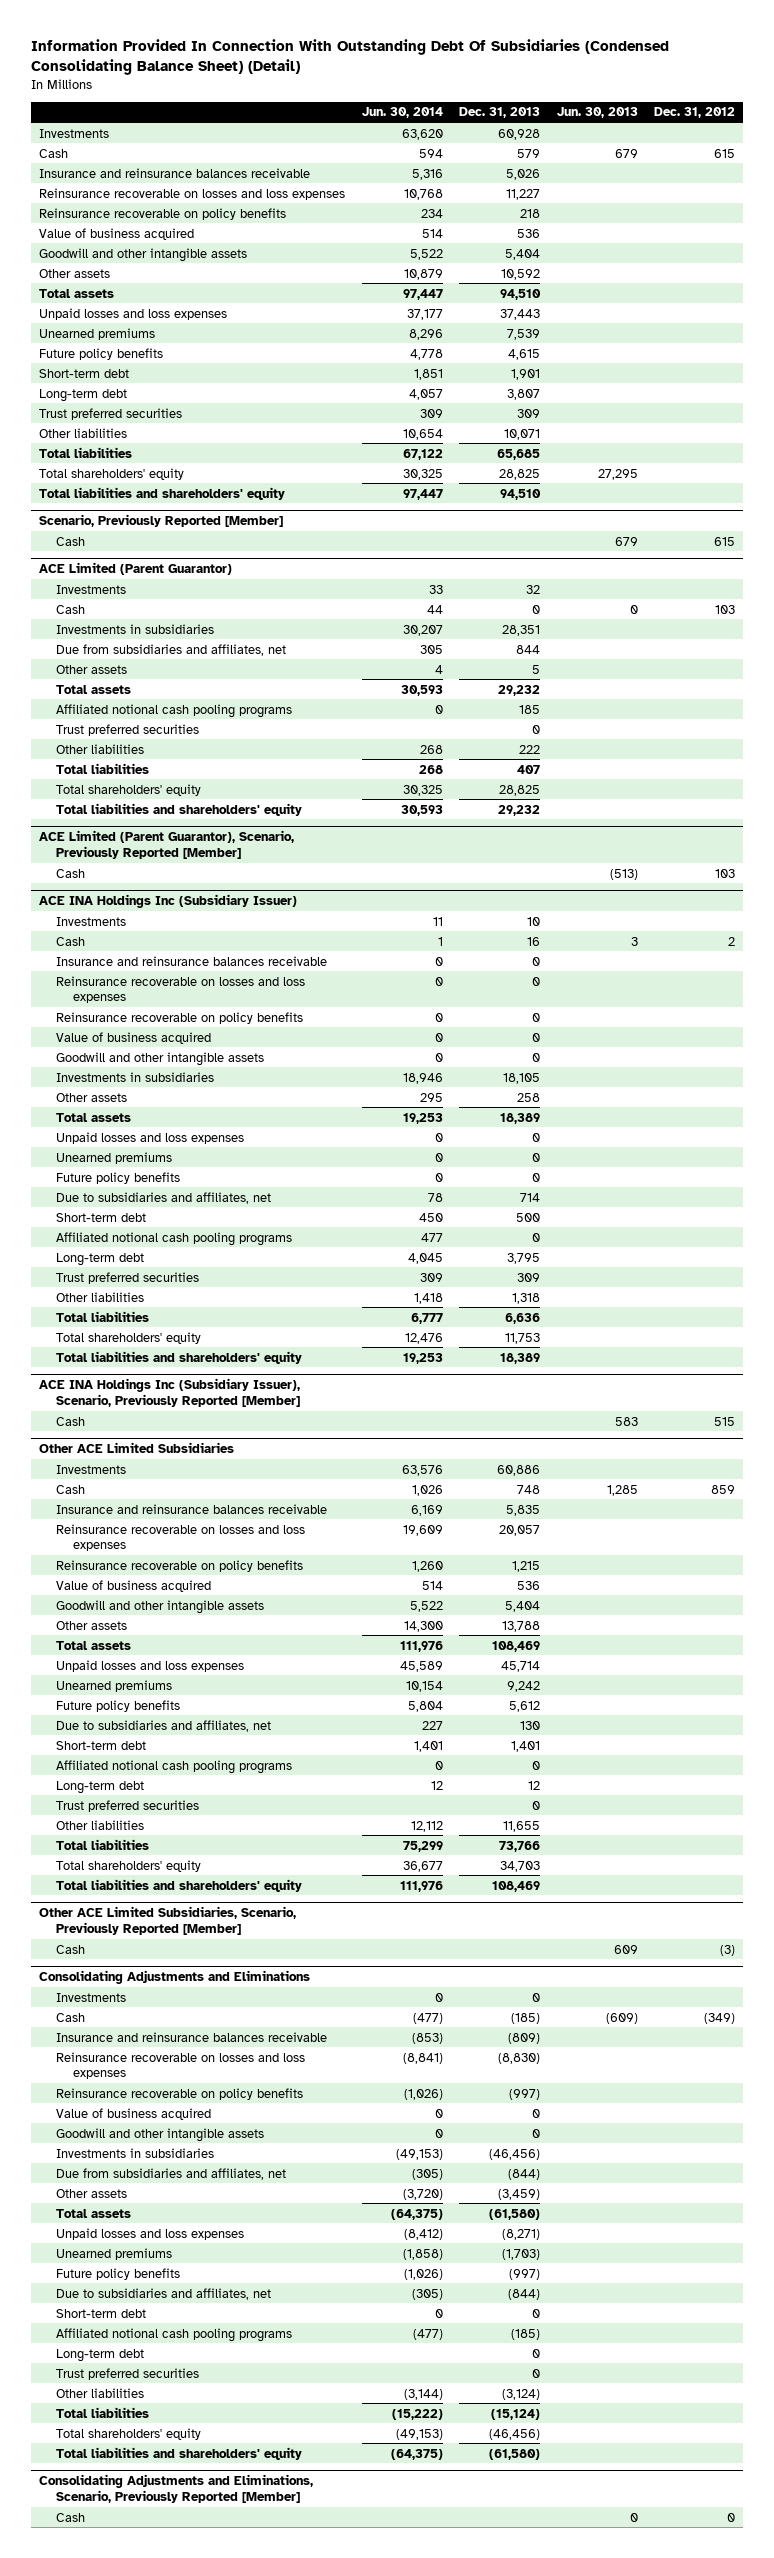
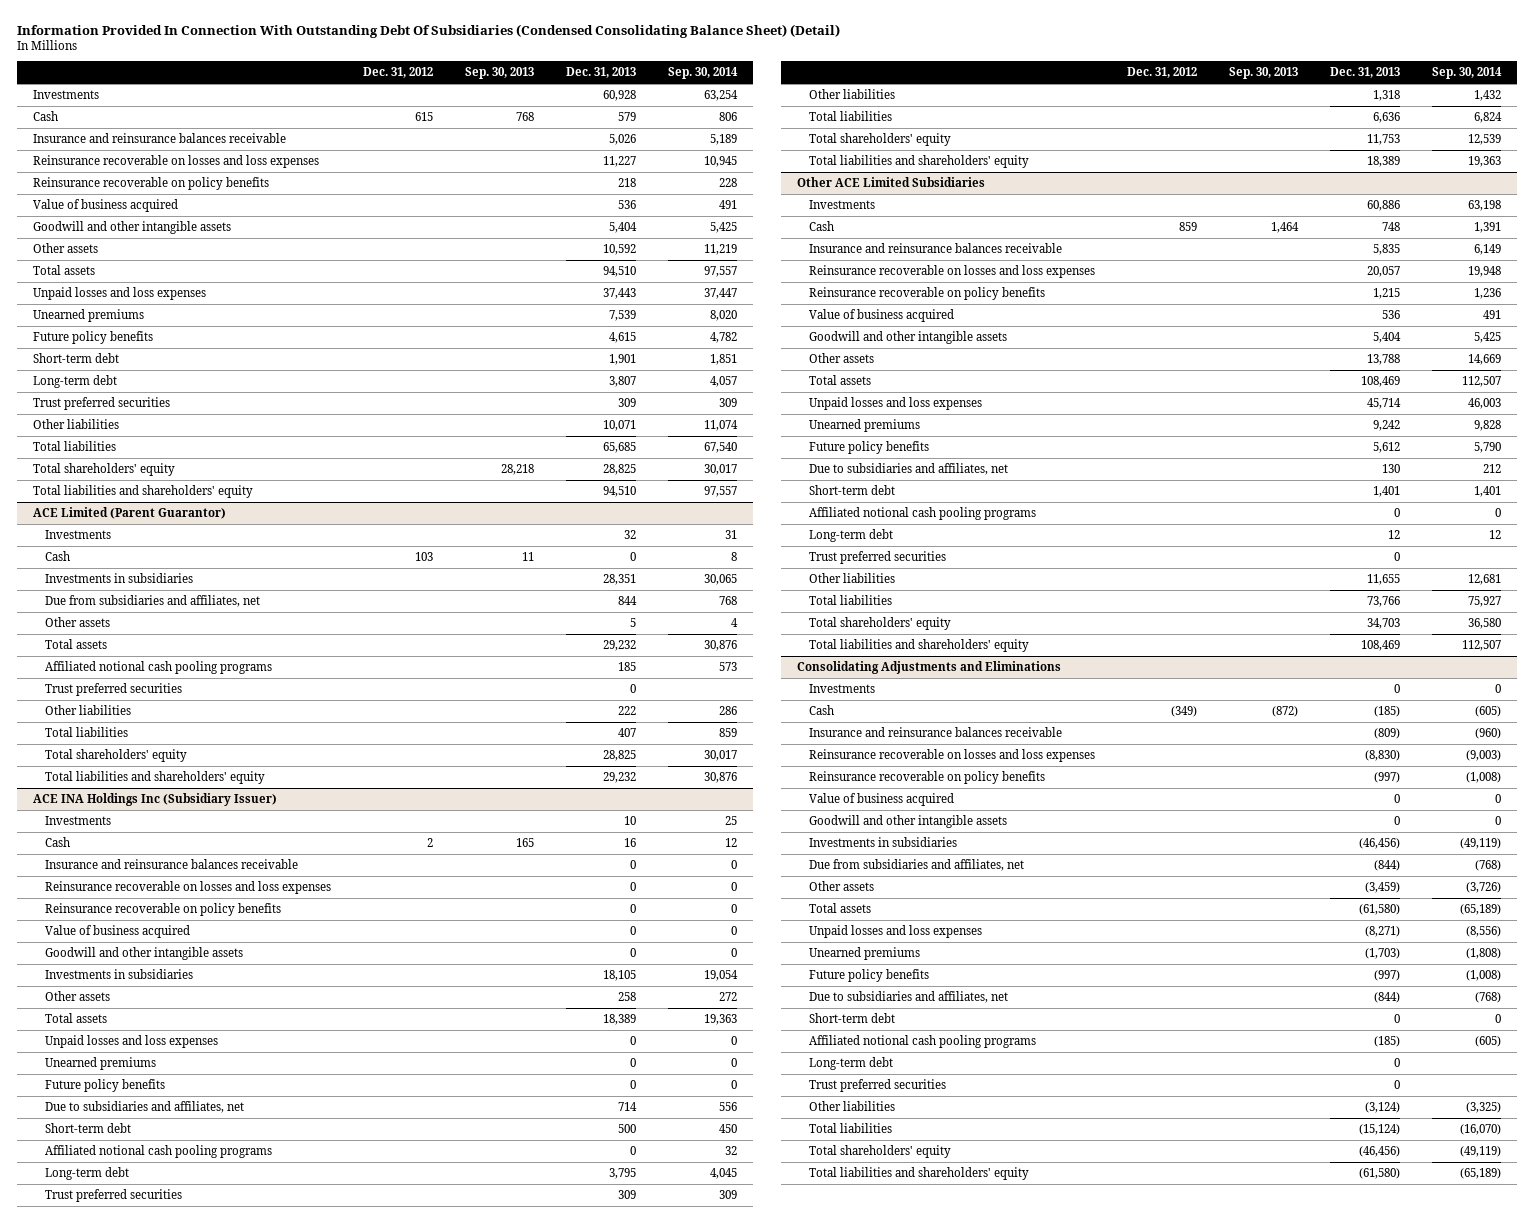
- | Jun. 30, 2014 | Dec. 31, 2013 | Jun. 30, 2013 | Dec. 31, 2012
+ | Dec. 31, 2012 | Sep. 30, 2013 | Dec. 31, 2013 | Sep. 30, 2014
- Scenario, Previously Reported [Member]
- Cash | | | 679 | 615
- ACE Limited (Parent Guarantor), Scenario, Previously Reported [Member]
- Cash | | | (513) | 103
- ACE INA Holdings Inc (Subsidiary Issuer), Scenario, Previously Reported [Member]
- Cash | | | 583 | 515
- Other ACE Limited Subsidiaries, Scenario, Previously Reported [Member]
- Cash | | | 609 | (3)
- Consolidating Adjustments and Eliminations, Scenario, Previously Reported [Member]
- Cash | | | 0 | 0

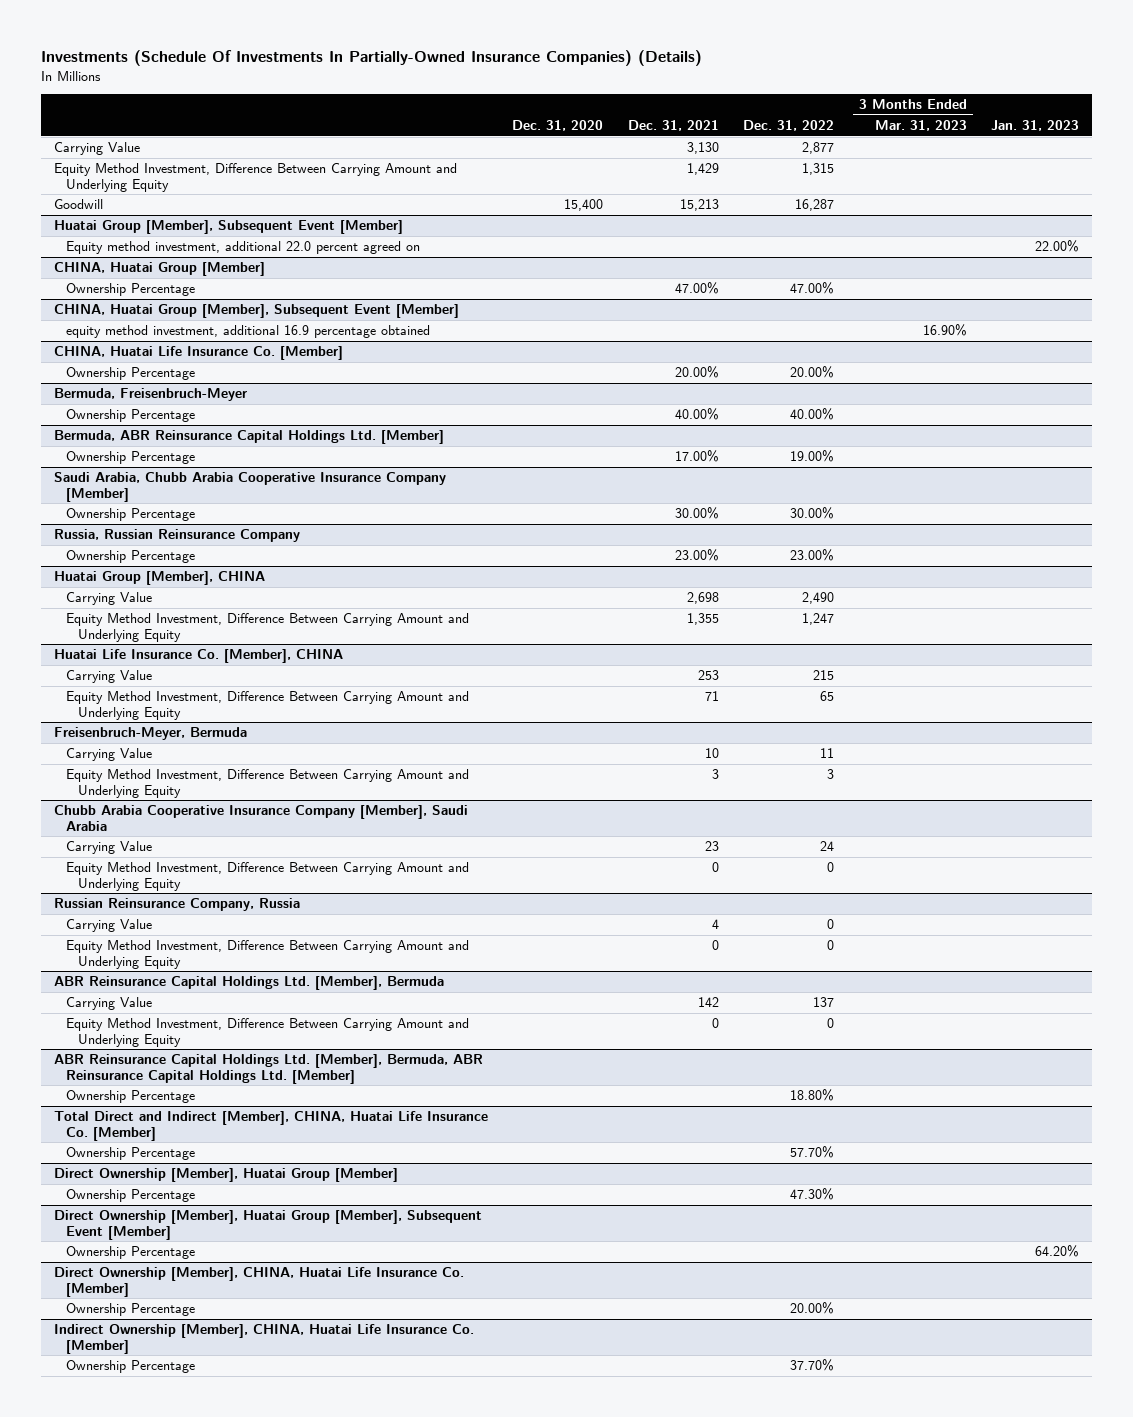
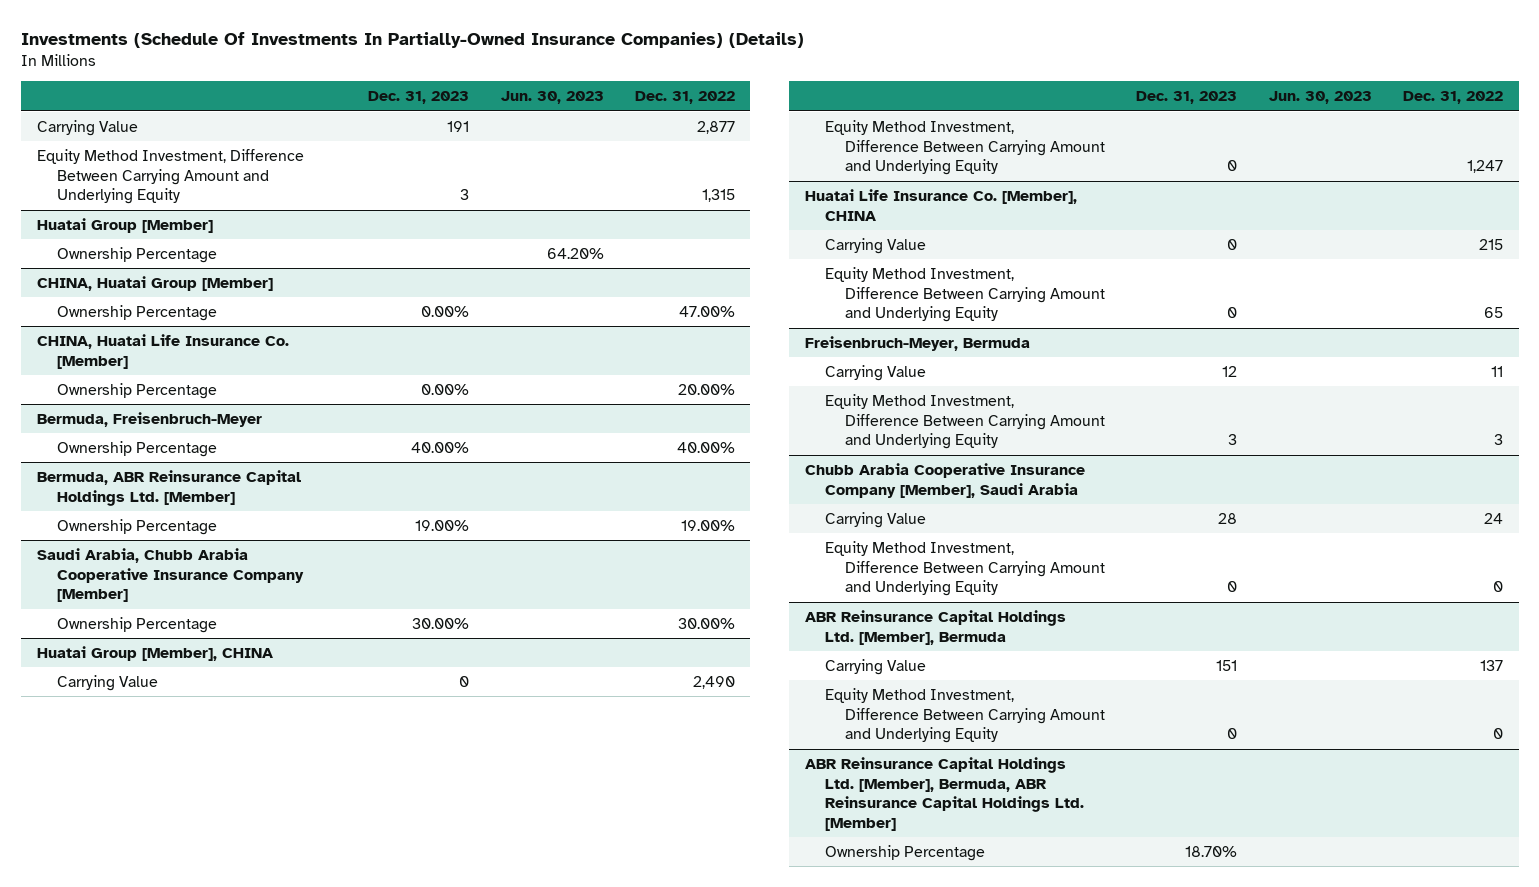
- | Dec. 31, 2020 | Dec. 31, 2021 | Dec. 31, 2022 | 3 Months Ended Mar. 31, 2023 | Jan. 31, 2023
+ | Dec. 31, 2023 | Jun. 30, 2023 | Dec. 31, 2022
- Goodwill | 15,400 | 15,213 | 16,287 | |
- Huatai Group [Member], Subsequent Event [Member]
- Equity method investment, additional 22.0 percent agreed on | | | | | 22.00%
+ Huatai Group [Member]
+ Ownership Percentage | | 64.20% |
- CHINA, Huatai Group [Member], Subsequent Event [Member]
- equity method investment, additional 16.9 percentage obtained | | | | 16.90% |
- Russia, Russian Reinsurance Company
- Ownership Percentage | | 23.00% | 23.00% | |
- Russian Reinsurance Company, Russia
- Carrying Value | | 4 | 0 | |
- Equity Method Investment, Difference Between Carrying Amount and Underlying Equity | | 0 | 0 | |
@ ABR Reinsurance Capital Holdings Ltd. [Member], Bermuda, ABR Reinsurance Capital Holdings Ltd. [Member]
- Ownership Percentage | | | 18.80% | |
- Total Direct and Indirect [Member], CHINA, Huatai Life Insurance Co. [Member]
- Ownership Percentage | | | 57.70% | |
- Direct Ownership [Member], Huatai Group [Member]
- Ownership Percentage | | | 47.30% | |
- Direct Ownership [Member], Huatai Group [Member], Subsequent Event [Member]
- Direct Ownership [Member], CHINA, Huatai Life Insurance Co. [Member]
- Ownership Percentage | | | 20.00% | |
- Indirect Ownership [Member], CHINA, Huatai Life Insurance Co. [Member]
- Ownership Percentage | | | 37.70% | |

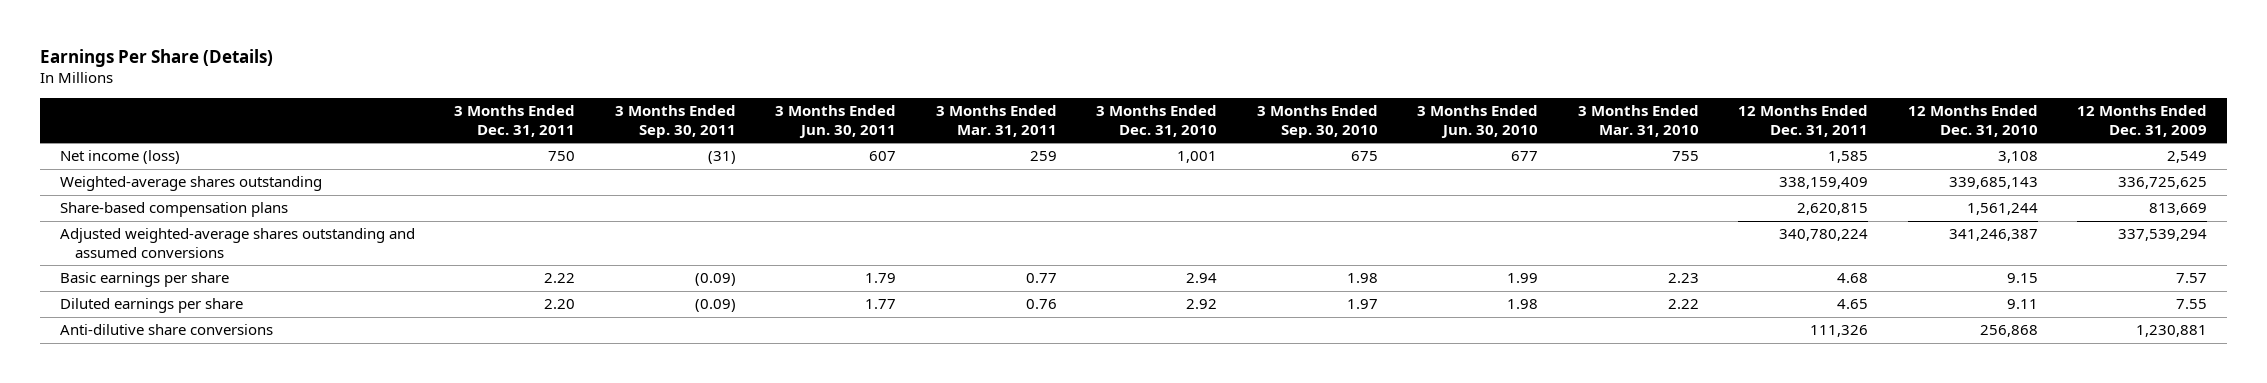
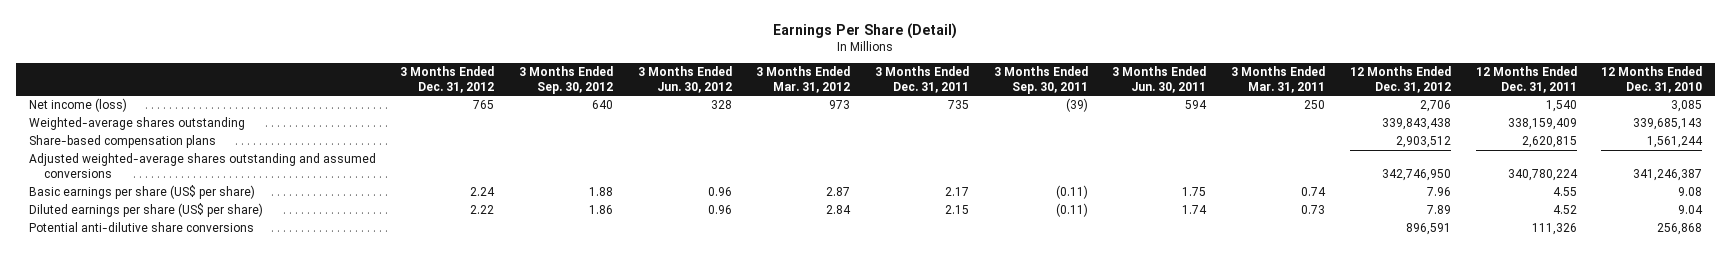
- Earnings Per Share (Details)
+ Earnings Per Share (Detail)
- | 3 Months Ended Dec. 31, 2011 | 3 Months Ended Sep. 30, 2011 | 3 Months Ended Jun. 30, 2011 | 3 Months Ended Mar. 31, 2011 | 3 Months Ended Dec. 31, 2010 | 3 Months Ended Sep. 30, 2010 | 3 Months Ended Jun. 30, 2010 | 3 Months Ended Mar. 31, 2010 | 12 Months Ended Dec. 31, 2011 | 12 Months Ended Dec. 31, 2010 | 12 Months Ended Dec. 31, 2009
+ | 3 Months Ended Dec. 31, 2012 | 3 Months Ended Sep. 30, 2012 | 3 Months Ended Jun. 30, 2012 | 3 Months Ended Mar. 31, 2012 | 3 Months Ended Dec. 31, 2011 | 3 Months Ended Sep. 30, 2011 | 3 Months Ended Jun. 30, 2011 | 3 Months Ended Mar. 31, 2011 | 12 Months Ended Dec. 31, 2012 | 12 Months Ended Dec. 31, 2011 | 12 Months Ended Dec. 31, 2010
- Net income (loss) | 750 | (31) | 607 | 259 | 1,001 | 675 | 677 | 755 | 1,585 | 3,108 | 2,549
+ Net income (loss) | 765 | 640 | 328 | 973 | 735 | (39) | 594 | 250 | 2,706 | 1,540 | 3,085
- Basic earnings per share | 2.22 | (0.09) | 1.79 | 0.77 | 2.94 | 1.98 | 1.99 | 2.23 | 4.68 | 9.15 | 7.57
- Diluted earnings per share | 2.20 | (0.09) | 1.77 | 0.76 | 2.92 | 1.97 | 1.98 | 2.22 | 4.65 | 9.11 | 7.55
- Anti-dilutive share conversions | | | | | | | | | 111,326 | 256,868 | 1,230,881
+ Basic earnings per share (US$ per share) | 2.24 | 1.88 | 0.96 | 2.87 | 2.17 | (0.11) | 1.75 | 0.74 | 7.96 | 4.55 | 9.08
+ Diluted earnings per share (US$ per share) | 2.22 | 1.86 | 0.96 | 2.84 | 2.15 | (0.11) | 1.74 | 0.73 | 7.89 | 4.52 | 9.04
+ Potential anti-dilutive share conversions | | | | | | | | | 896,591 | 111,326 | 256,868

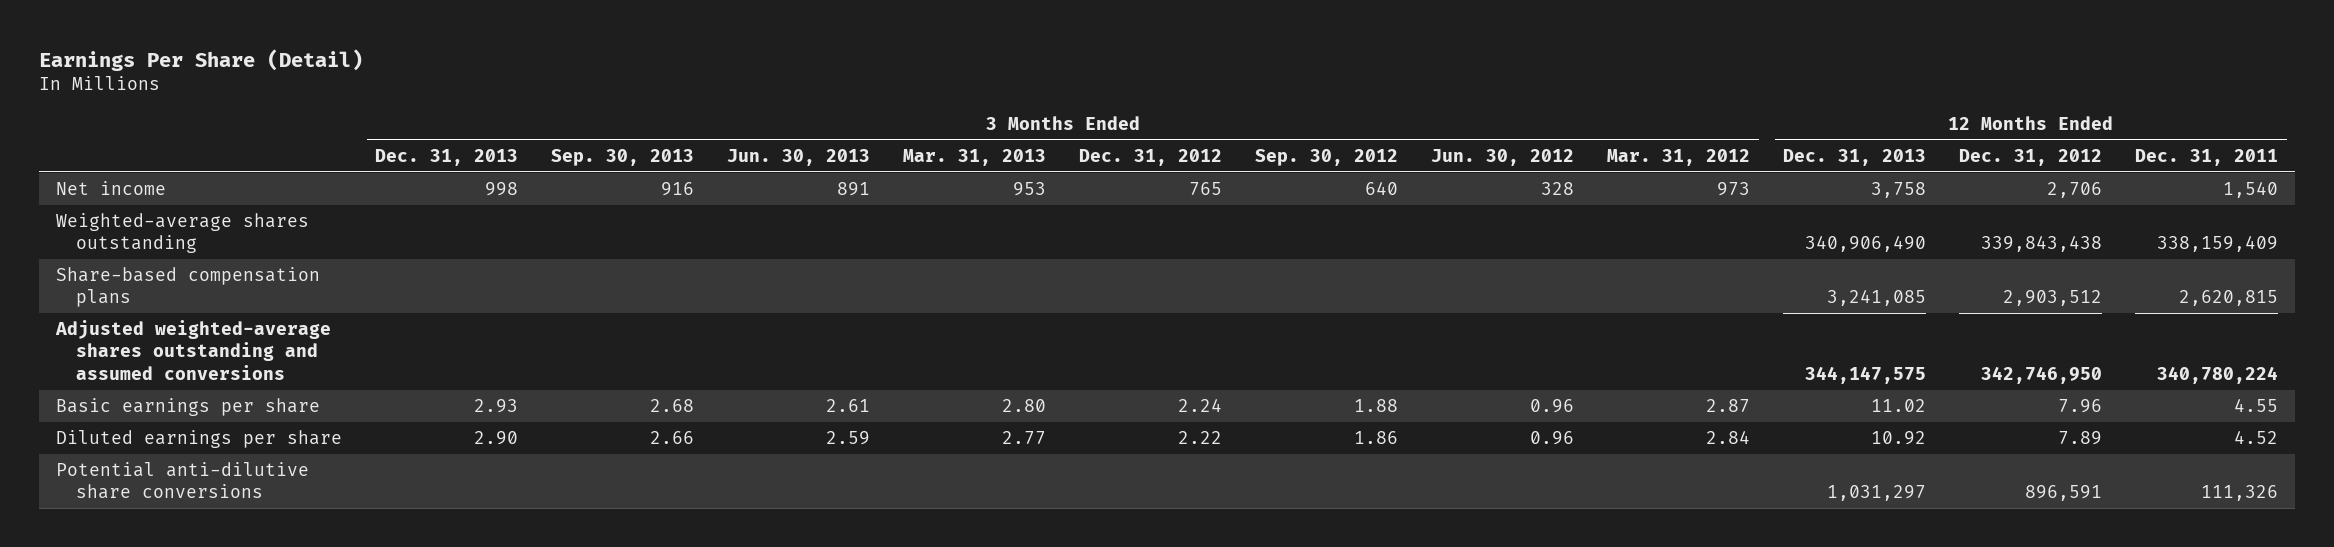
- | 3 Months Ended Dec. 31, 2012 | 3 Months Ended Sep. 30, 2012 | 3 Months Ended Jun. 30, 2012 | 3 Months Ended Mar. 31, 2012 | 3 Months Ended Dec. 31, 2011 | 3 Months Ended Sep. 30, 2011 | 3 Months Ended Jun. 30, 2011 | 3 Months Ended Mar. 31, 2011 | 12 Months Ended Dec. 31, 2012 | 12 Months Ended Dec. 31, 2011 | 12 Months Ended Dec. 31, 2010
+ | 3 Months Ended Dec. 31, 2013 | 3 Months Ended Sep. 30, 2013 | 3 Months Ended Jun. 30, 2013 | 3 Months Ended Mar. 31, 2013 | 3 Months Ended Dec. 31, 2012 | 3 Months Ended Sep. 30, 2012 | 3 Months Ended Jun. 30, 2012 | 3 Months Ended Mar. 31, 2012 | 12 Months Ended Dec. 31, 2013 | 12 Months Ended Dec. 31, 2012 | 12 Months Ended Dec. 31, 2011
- Net income (loss) | 765 | 640 | 328 | 973 | 735 | (39) | 594 | 250 | 2,706 | 1,540 | 3,085
+ Net income | 998 | 916 | 891 | 953 | 765 | 640 | 328 | 973 | 3,758 | 2,706 | 1,540
- Basic earnings per share (US$ per share) | 2.24 | 1.88 | 0.96 | 2.87 | 2.17 | (0.11) | 1.75 | 0.74 | 7.96 | 4.55 | 9.08
- Diluted earnings per share (US$ per share) | 2.22 | 1.86 | 0.96 | 2.84 | 2.15 | (0.11) | 1.74 | 0.73 | 7.89 | 4.52 | 9.04
+ Basic earnings per share | 2.93 | 2.68 | 2.61 | 2.80 | 2.24 | 1.88 | 0.96 | 2.87 | 11.02 | 7.96 | 4.55
+ Diluted earnings per share | 2.90 | 2.66 | 2.59 | 2.77 | 2.22 | 1.86 | 0.96 | 2.84 | 10.92 | 7.89 | 4.52

